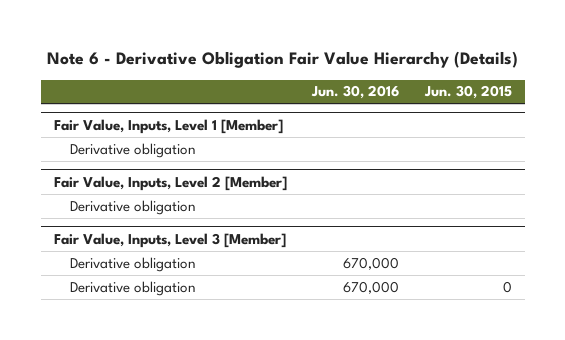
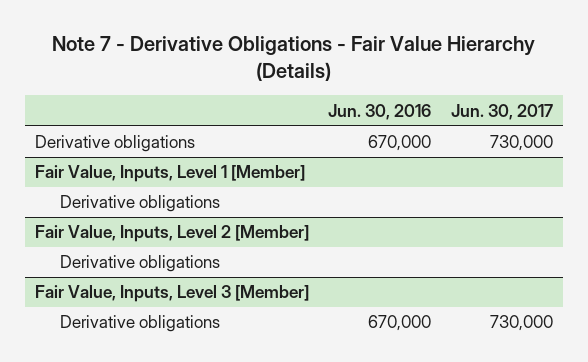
- Note 6 - Derivative Obligation Fair Value Hierarchy (Details)
+ Note 7 - Derivative Obligations - Fair Value Hierarchy (Details)
- | Jun. 30, 2016 | Jun. 30, 2015
+ | Jun. 30, 2016 | Jun. 30, 2017
+ Derivative obligations | 670,000 | 730,000
@ Fair Value, Inputs, Level 1 [Member]
- Derivative obligation
+ Derivative obligations
@ Fair Value, Inputs, Level 2 [Member]
- Derivative obligation
+ Derivative obligations
@ Fair Value, Inputs, Level 3 [Member]
- Derivative obligation | 670,000 |
- Derivative obligation | 670,000 | 0
+ Derivative obligations | 670,000 | 730,000

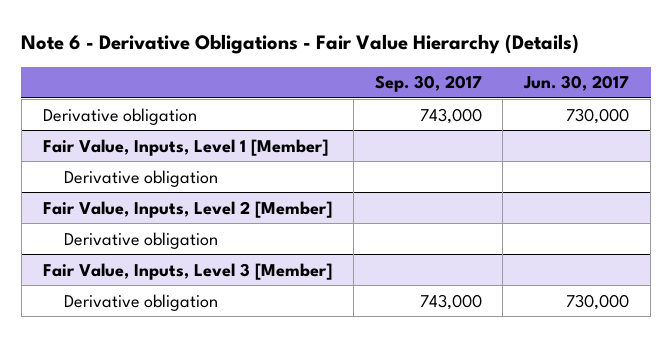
- Note 7 - Derivative Obligations - Fair Value Hierarchy (Details)
+ Note 6 - Derivative Obligations - Fair Value Hierarchy (Details)
- | Jun. 30, 2016 | Jun. 30, 2017
+ | Sep. 30, 2017 | Jun. 30, 2017
- Derivative obligations | 670,000 | 730,000
+ Derivative obligation | 743,000 | 730,000
@ Fair Value, Inputs, Level 1 [Member]
- Derivative obligations
+ Derivative obligation
@ Fair Value, Inputs, Level 2 [Member]
- Derivative obligations
+ Derivative obligation
@ Fair Value, Inputs, Level 3 [Member]
- Derivative obligations | 670,000 | 730,000
+ Derivative obligation | 743,000 | 730,000

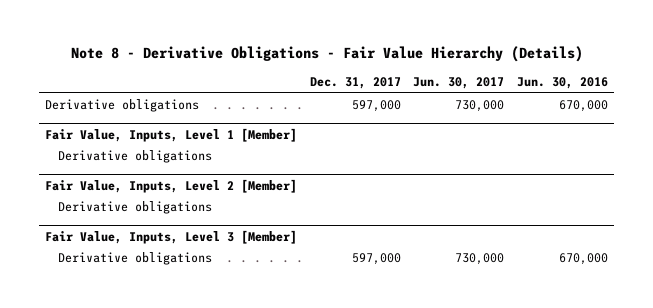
- Note 6 - Derivative Obligations - Fair Value Hierarchy (Details)
+ Note 8 - Derivative Obligations - Fair Value Hierarchy (Details)
- | Sep. 30, 2017 | Jun. 30, 2017
+ | Dec. 31, 2017 | Jun. 30, 2017 | Jun. 30, 2016
- Derivative obligation | 743,000 | 730,000
+ Derivative obligations | 597,000 | 730,000 | 670,000
@ Fair Value, Inputs, Level 1 [Member]
- Derivative obligation
+ Derivative obligations
@ Fair Value, Inputs, Level 2 [Member]
- Derivative obligation
+ Derivative obligations
@ Fair Value, Inputs, Level 3 [Member]
- Derivative obligation | 743,000 | 730,000
+ Derivative obligations | 597,000 | 730,000 | 670,000

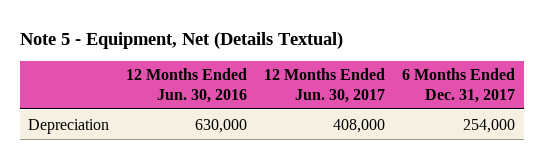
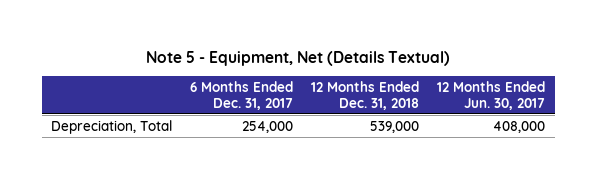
- | 12 Months Ended Jun. 30, 2016 | 12 Months Ended Jun. 30, 2017 | 6 Months Ended Dec. 31, 2017
+ | 6 Months Ended Dec. 31, 2017 | 12 Months Ended Dec. 31, 2018 | 12 Months Ended Jun. 30, 2017
- Depreciation | 630,000 | 408,000 | 254,000
+ Depreciation, Total | 254,000 | 539,000 | 408,000

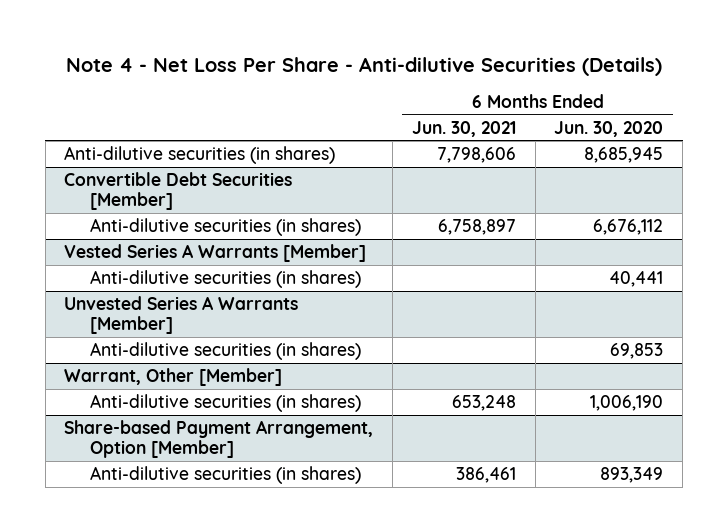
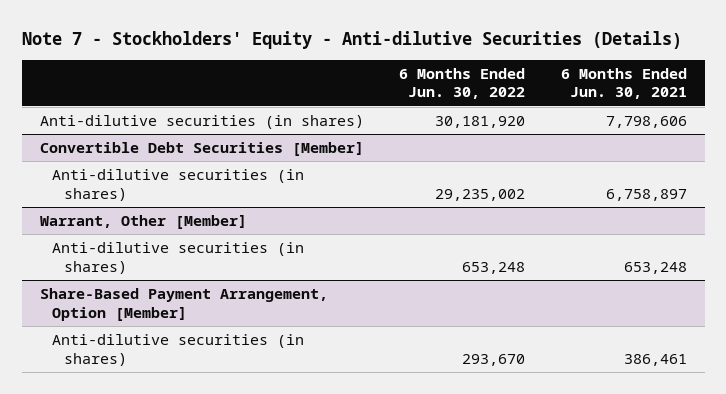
- Note 4 - Net Loss Per Share - Anti-dilutive Securities (Details)
+ Note 7 - Stockholders' Equity - Anti-dilutive Securities (Details)
- | 6 Months Ended Jun. 30, 2021 | 6 Months Ended Jun. 30, 2020
+ | 6 Months Ended Jun. 30, 2022 | 6 Months Ended Jun. 30, 2021
- Vested Series A Warrants [Member]
- Anti-dilutive securities (in shares) | | 40,441
- Unvested Series A Warrants [Member]
- Anti-dilutive securities (in shares) | | 69,853
- Share-based Payment Arrangement, Option [Member]
+ Share-Based Payment Arrangement, Option [Member]

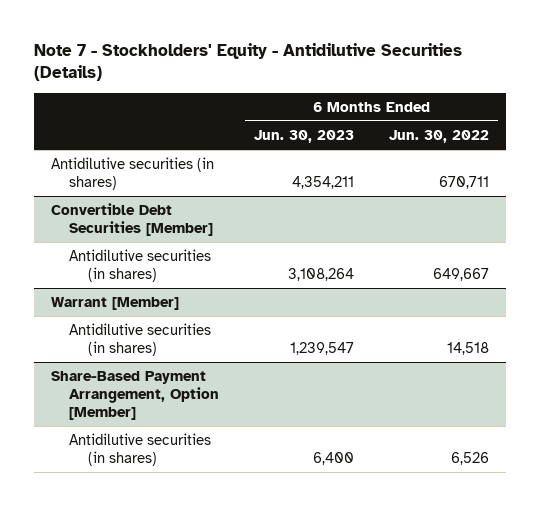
- Note 7 - Stockholders' Equity - Anti-dilutive Securities (Details)
+ Note 7 - Stockholders' Equity - Antidilutive Securities (Details)
- | 6 Months Ended Jun. 30, 2022 | 6 Months Ended Jun. 30, 2021
+ | 6 Months Ended Jun. 30, 2023 | 6 Months Ended Jun. 30, 2022
- Anti-dilutive securities (in shares) | 30,181,920 | 7,798,606
+ Antidilutive securities (in shares) | 4,354,211 | 670,711
@ Convertible Debt Securities [Member]
- Anti-dilutive securities (in shares) | 29,235,002 | 6,758,897
- Warrant, Other [Member]
- Anti-dilutive securities (in shares) | 653,248 | 653,248
@ Convertible Debt Securities [Member]
+ Antidilutive securities (in shares) | 3,108,264 | 649,667
+ Warrant [Member]
+ Antidilutive securities (in shares) | 1,239,547 | 14,518
@ Share-Based Payment Arrangement, Option [Member]
- Anti-dilutive securities (in shares) | 293,670 | 386,461
+ Antidilutive securities (in shares) | 6,400 | 6,526

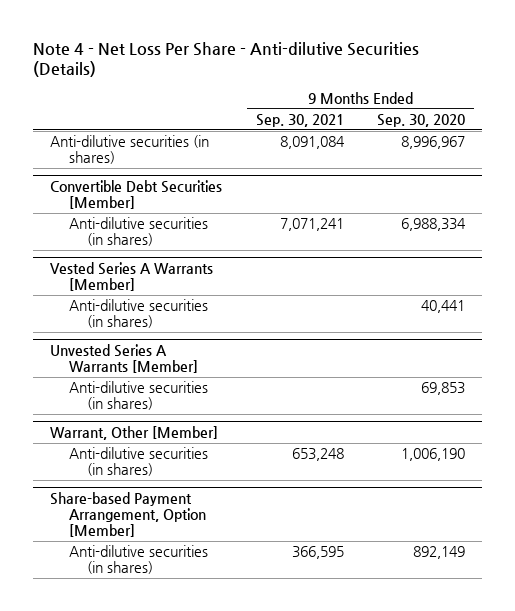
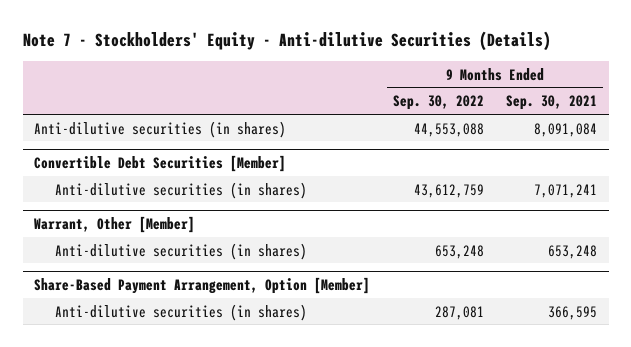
- Note 4 - Net Loss Per Share - Anti-dilutive Securities (Details)
+ Note 7 - Stockholders' Equity - Anti-dilutive Securities (Details)
- | 9 Months Ended Sep. 30, 2021 | 9 Months Ended Sep. 30, 2020
+ | 9 Months Ended Sep. 30, 2022 | 9 Months Ended Sep. 30, 2021
- Vested Series A Warrants [Member]
- Anti-dilutive securities (in shares) | | 40,441
- Unvested Series A Warrants [Member]
- Anti-dilutive securities (in shares) | | 69,853
- Share-based Payment Arrangement, Option [Member]
+ Share-Based Payment Arrangement, Option [Member]

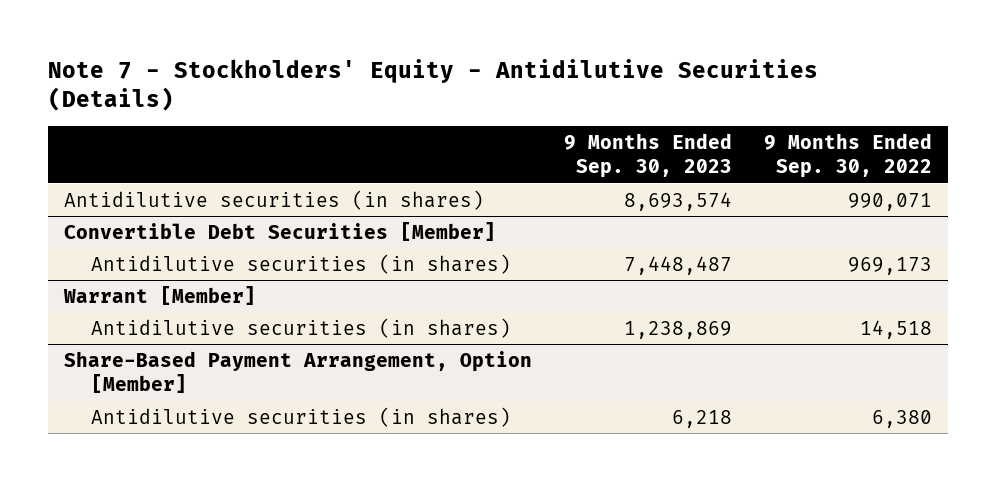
- Note 7 - Stockholders' Equity - Anti-dilutive Securities (Details)
+ Note 7 - Stockholders' Equity - Antidilutive Securities (Details)
- | 9 Months Ended Sep. 30, 2022 | 9 Months Ended Sep. 30, 2021
+ | 9 Months Ended Sep. 30, 2023 | 9 Months Ended Sep. 30, 2022
- Anti-dilutive securities (in shares) | 44,553,088 | 8,091,084
+ Antidilutive securities (in shares) | 8,693,574 | 990,071
@ Convertible Debt Securities [Member]
- Anti-dilutive securities (in shares) | 43,612,759 | 7,071,241
- Warrant, Other [Member]
- Anti-dilutive securities (in shares) | 653,248 | 653,248
@ Convertible Debt Securities [Member]
+ Antidilutive securities (in shares) | 7,448,487 | 969,173
+ Warrant [Member]
+ Antidilutive securities (in shares) | 1,238,869 | 14,518
@ Share-Based Payment Arrangement, Option [Member]
- Anti-dilutive securities (in shares) | 287,081 | 366,595
+ Antidilutive securities (in shares) | 6,218 | 6,380

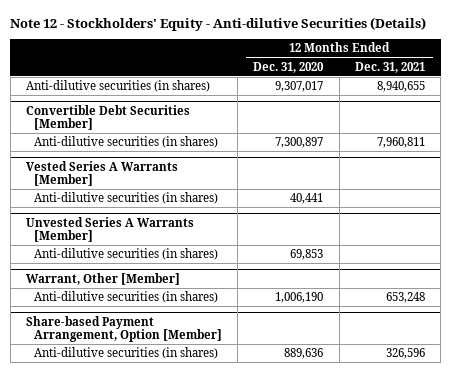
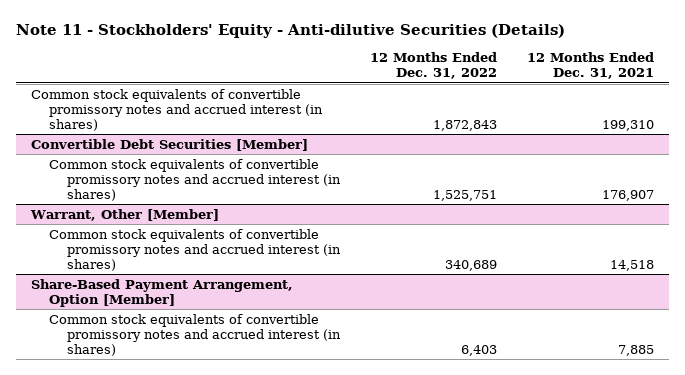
- Note 12 - Stockholders' Equity - Anti-dilutive Securities (Details)
+ Note 11 - Stockholders' Equity - Anti-dilutive Securities (Details)
- | 12 Months Ended Dec. 31, 2020 | 12 Months Ended Dec. 31, 2021
+ | 12 Months Ended Dec. 31, 2022 | 12 Months Ended Dec. 31, 2021
- Anti-dilutive securities (in shares) | 9,307,017 | 8,940,655
+ Common stock equivalents of convertible promissory notes and accrued interest (in shares) | 1,872,843 | 199,310
@ Convertible Debt Securities [Member]
- Anti-dilutive securities (in shares) | 7,300,897 | 7,960,811
- Vested Series A Warrants [Member]
- Anti-dilutive securities (in shares) | 40,441 |
- Unvested Series A Warrants [Member]
- Anti-dilutive securities (in shares) | 69,853 |
@ Convertible Debt Securities [Member]
+ Common stock equivalents of convertible promissory notes and accrued interest (in shares) | 1,525,751 | 176,907
@ Warrant, Other [Member]
- Anti-dilutive securities (in shares) | 1,006,190 | 653,248
- Share-based Payment Arrangement, Option [Member]
- Anti-dilutive securities (in shares) | 889,636 | 326,596
@ Warrant, Other [Member]
+ Common stock equivalents of convertible promissory notes and accrued interest (in shares) | 340,689 | 14,518
+ Share-Based Payment Arrangement, Option [Member]
+ Common stock equivalents of convertible promissory notes and accrued interest (in shares) | 6,403 | 7,885

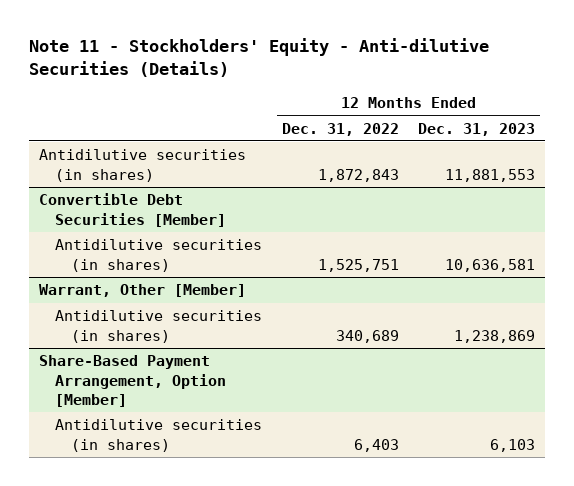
- | 12 Months Ended Dec. 31, 2022 | 12 Months Ended Dec. 31, 2021
+ | 12 Months Ended Dec. 31, 2022 | 12 Months Ended Dec. 31, 2023
- Common stock equivalents of convertible promissory notes and accrued interest (in shares) | 1,872,843 | 199,310
+ Antidilutive securities (in shares) | 1,872,843 | 11,881,553
@ Convertible Debt Securities [Member]
- Common stock equivalents of convertible promissory notes and accrued interest (in shares) | 1,525,751 | 176,907
+ Antidilutive securities (in shares) | 1,525,751 | 10,636,581
@ Warrant, Other [Member]
- Common stock equivalents of convertible promissory notes and accrued interest (in shares) | 340,689 | 14,518
+ Antidilutive securities (in shares) | 340,689 | 1,238,869
@ Share-Based Payment Arrangement, Option [Member]
- Common stock equivalents of convertible promissory notes and accrued interest (in shares) | 6,403 | 7,885
+ Antidilutive securities (in shares) | 6,403 | 6,103

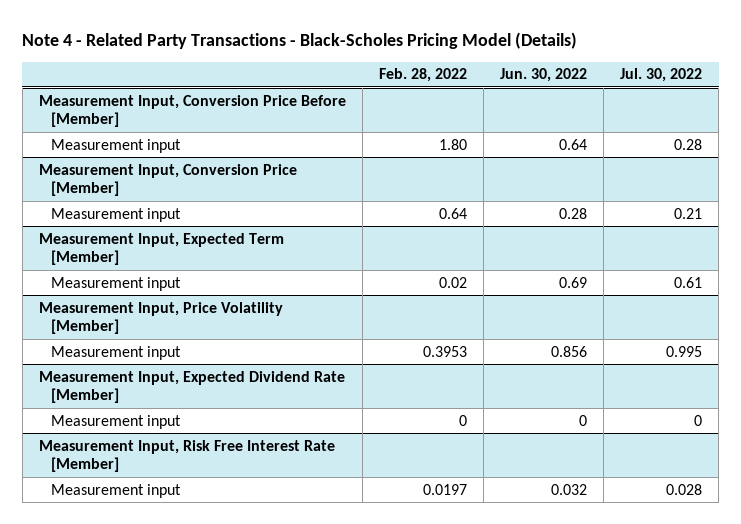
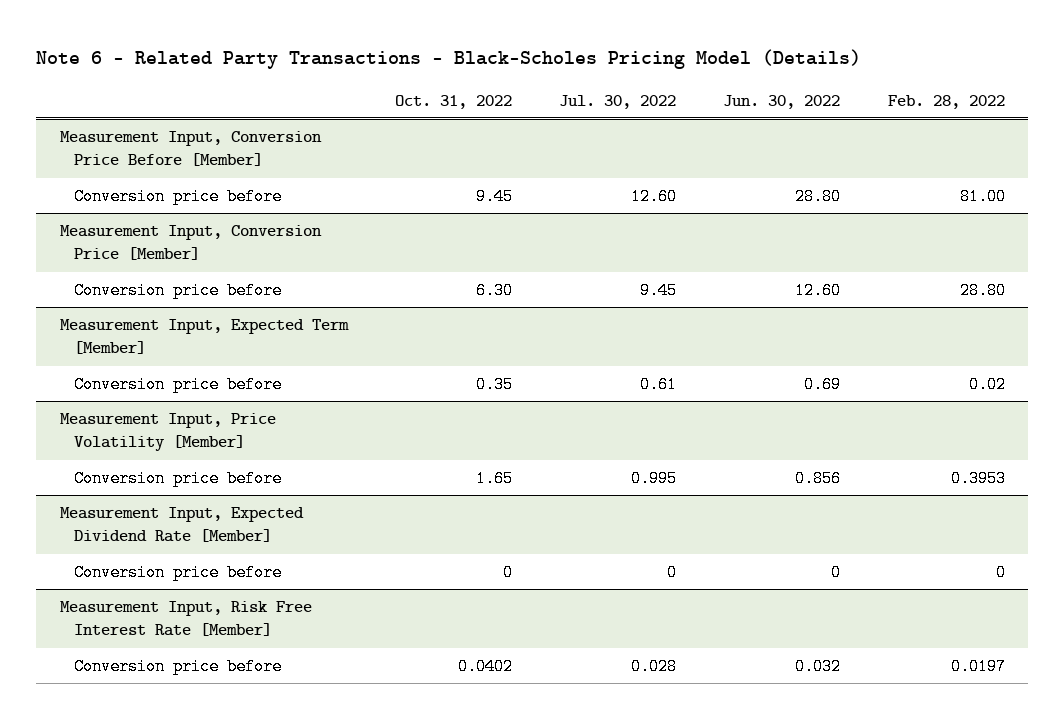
- Note 4 - Related Party Transactions - Black-Scholes Pricing Model (Details)
+ Note 6 - Related Party Transactions - Black-Scholes Pricing Model (Details)
- | Feb. 28, 2022 | Jun. 30, 2022 | Jul. 30, 2022
+ | Oct. 31, 2022 | Jul. 30, 2022 | Jun. 30, 2022 | Feb. 28, 2022
@ Measurement Input, Conversion Price Before [Member]
- Measurement input | 1.80 | 0.64 | 0.28
+ Conversion price before | 9.45 | 12.60 | 28.80 | 81.00
@ Measurement Input, Conversion Price [Member]
- Measurement input | 0.64 | 0.28 | 0.21
+ Conversion price before | 6.30 | 9.45 | 12.60 | 28.80
@ Measurement Input, Expected Term [Member]
- Measurement input | 0.02 | 0.69 | 0.61
+ Conversion price before | 0.35 | 0.61 | 0.69 | 0.02
@ Measurement Input, Price Volatility [Member]
- Measurement input | 0.3953 | 0.856 | 0.995
+ Conversion price before | 1.65 | 0.995 | 0.856 | 0.3953
@ Measurement Input, Expected Dividend Rate [Member]
- Measurement input | 0 | 0 | 0
+ Conversion price before | 0 | 0 | 0 | 0
@ Measurement Input, Risk Free Interest Rate [Member]
- Measurement input | 0.0197 | 0.032 | 0.028
+ Conversion price before | 0.0402 | 0.028 | 0.032 | 0.0197

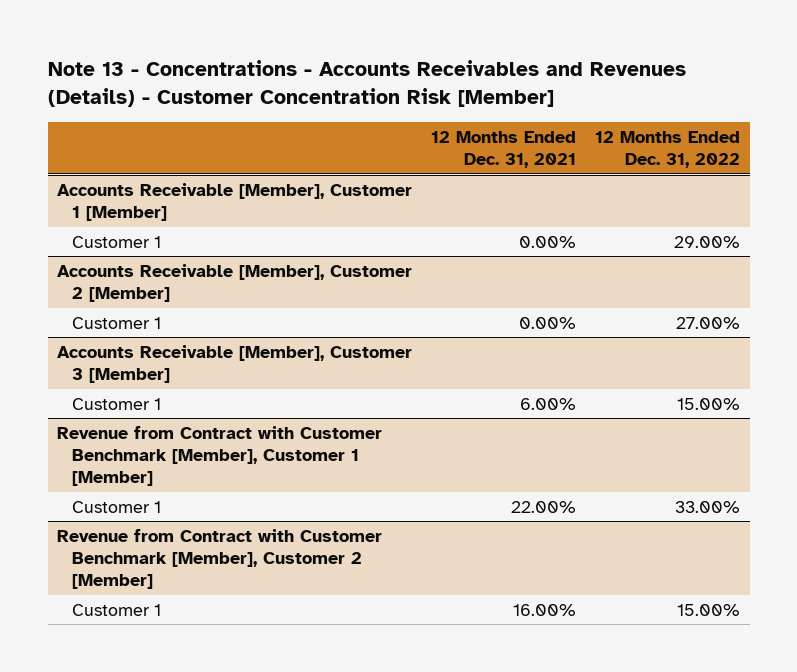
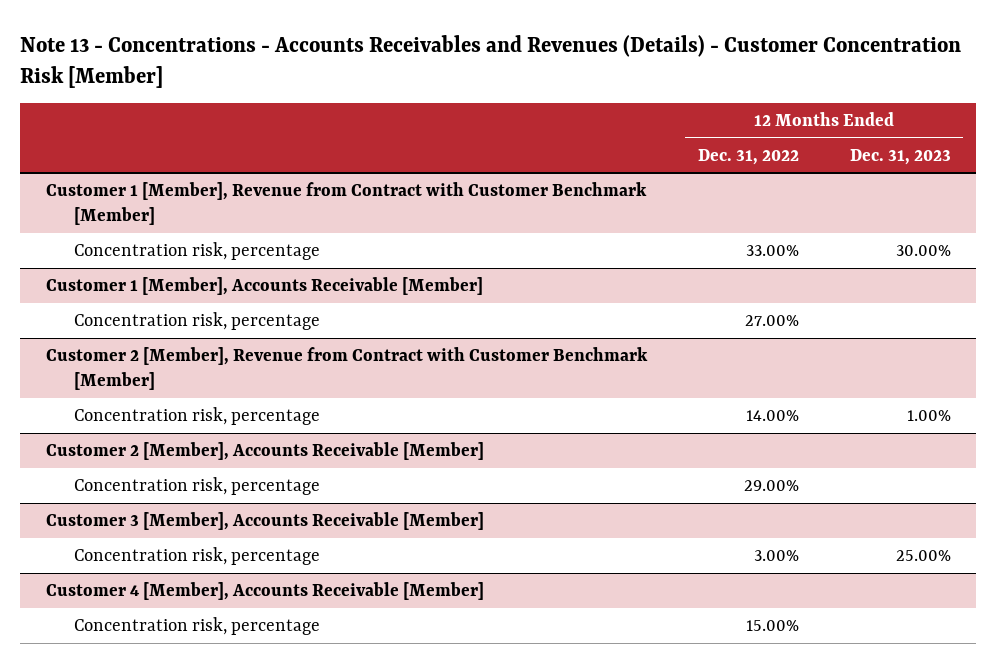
- | 12 Months Ended Dec. 31, 2021 | 12 Months Ended Dec. 31, 2022
+ | 12 Months Ended Dec. 31, 2022 | 12 Months Ended Dec. 31, 2023
- Accounts Receivable [Member], Customer 1 [Member]
- Customer 1 | 0.00% | 29.00%
- Accounts Receivable [Member], Customer 2 [Member]
- Customer 1 | 0.00% | 27.00%
- Accounts Receivable [Member], Customer 3 [Member]
- Customer 1 | 6.00% | 15.00%
- Revenue from Contract with Customer Benchmark [Member], Customer 1 [Member]
- Customer 1 | 22.00% | 33.00%
- Revenue from Contract with Customer Benchmark [Member], Customer 2 [Member]
- Customer 1 | 16.00% | 15.00%
+ Customer 1 [Member], Revenue from Contract with Customer Benchmark [Member]
+ Concentration risk, percentage | 33.00% | 30.00%
+ Customer 1 [Member], Accounts Receivable [Member]
+ Concentration risk, percentage | 27.00% |
+ Customer 2 [Member], Revenue from Contract with Customer Benchmark [Member]
+ Concentration risk, percentage | 14.00% | 1.00%
+ Customer 2 [Member], Accounts Receivable [Member]
+ Concentration risk, percentage | 29.00% |
+ Customer 3 [Member], Accounts Receivable [Member]
+ Concentration risk, percentage | 3.00% | 25.00%
+ Customer 4 [Member], Accounts Receivable [Member]
+ Concentration risk, percentage | 15.00% |

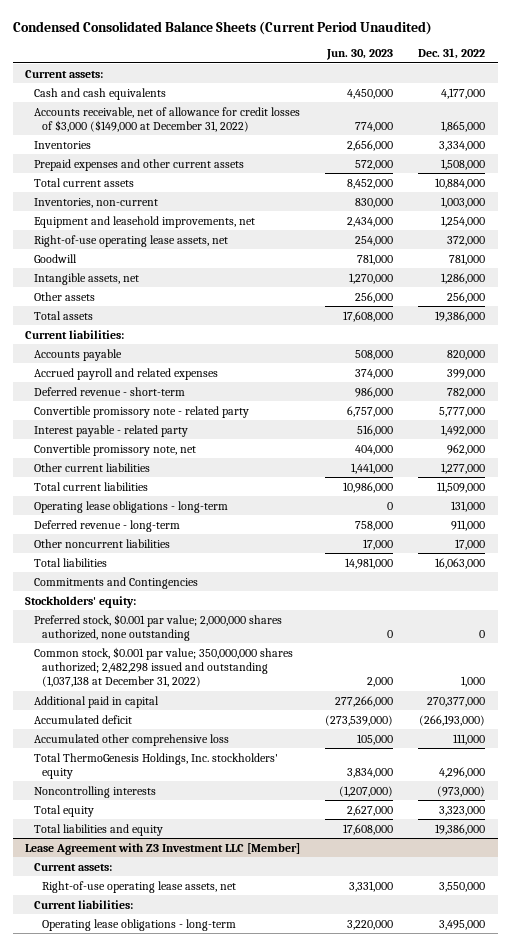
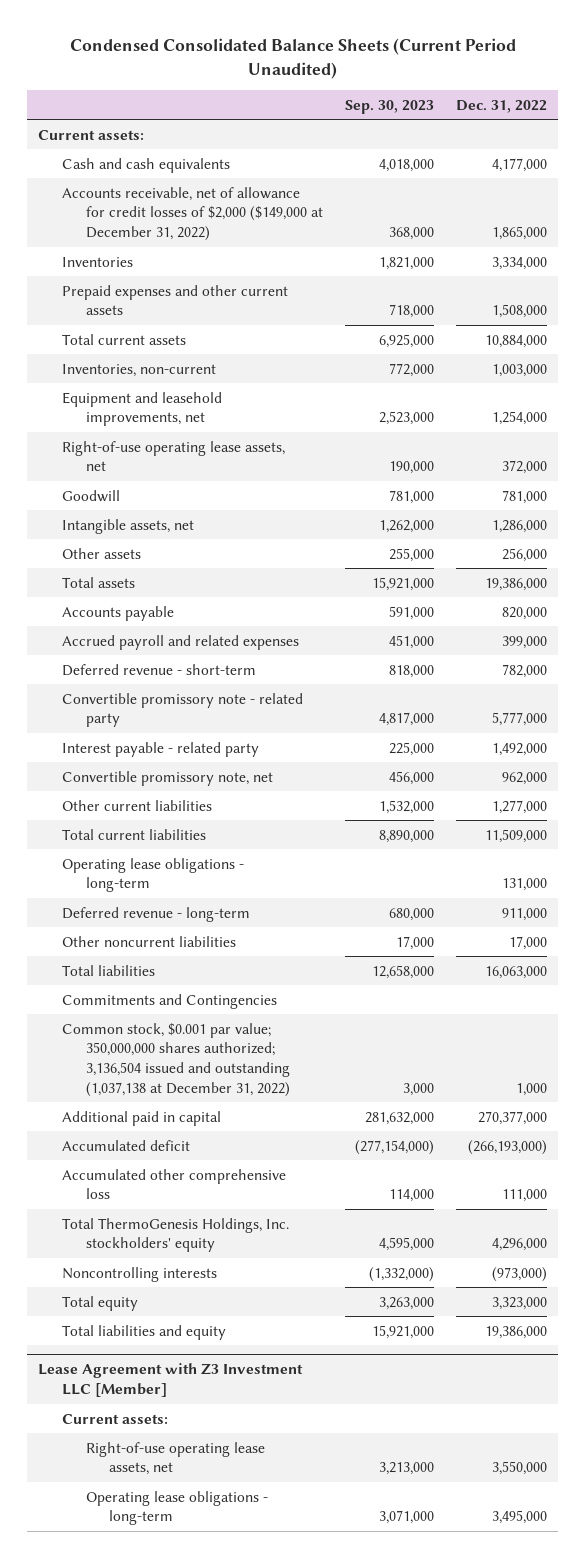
- | Jun. 30, 2023 | Dec. 31, 2022
+ | Sep. 30, 2023 | Dec. 31, 2022
- Accounts receivable, net of allowance for credit losses of $3,000 ($149,000 at December 31, 2022) | 774,000 | 1,865,000
+ Accounts receivable, net of allowance for credit losses of $2,000 ($149,000 at December 31, 2022) | 368,000 | 1,865,000
- Current liabilities:
- Stockholders' equity:
- Preferred stock, $0.001 par value; 2,000,000 shares authorized, none outstanding | 0 | 0
- Common stock, $0.001 par value; 350,000,000 shares authorized; 2,482,298 issued and outstanding (1,037,138 at December 31, 2022) | 2,000 | 1,000
+ Common stock, $0.001 par value; 350,000,000 shares authorized; 3,136,504 issued and outstanding (1,037,138 at December 31, 2022) | 3,000 | 1,000
@ Lease Agreement with Z3 Investment LLC [Member]
- Current liabilities:

